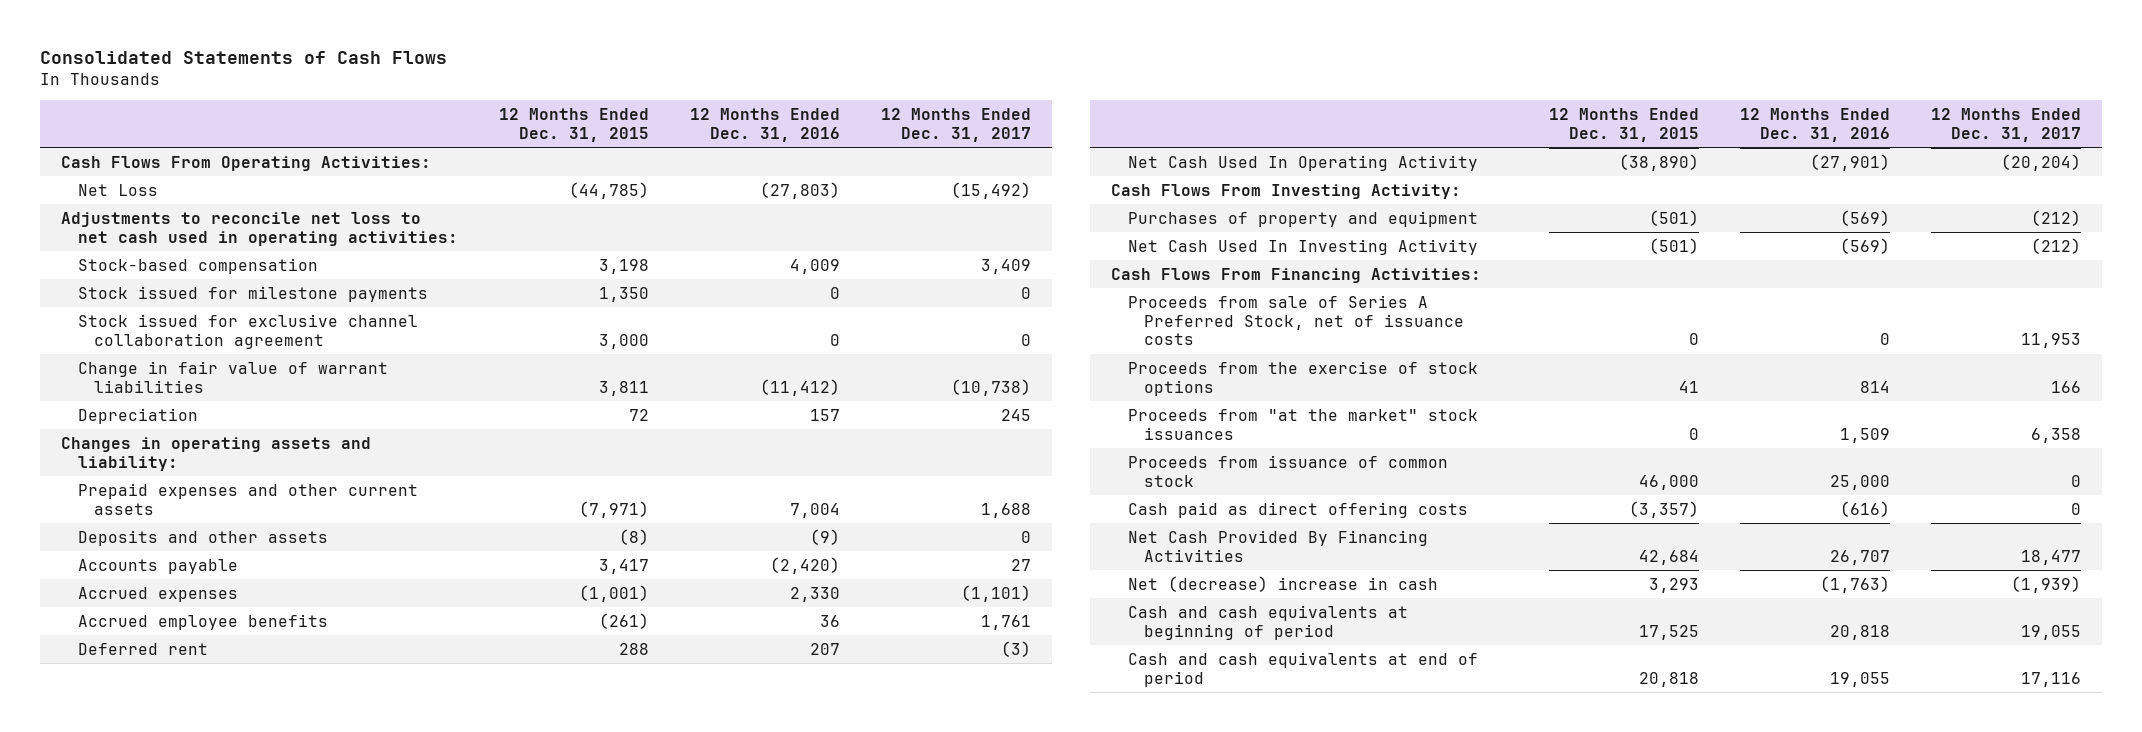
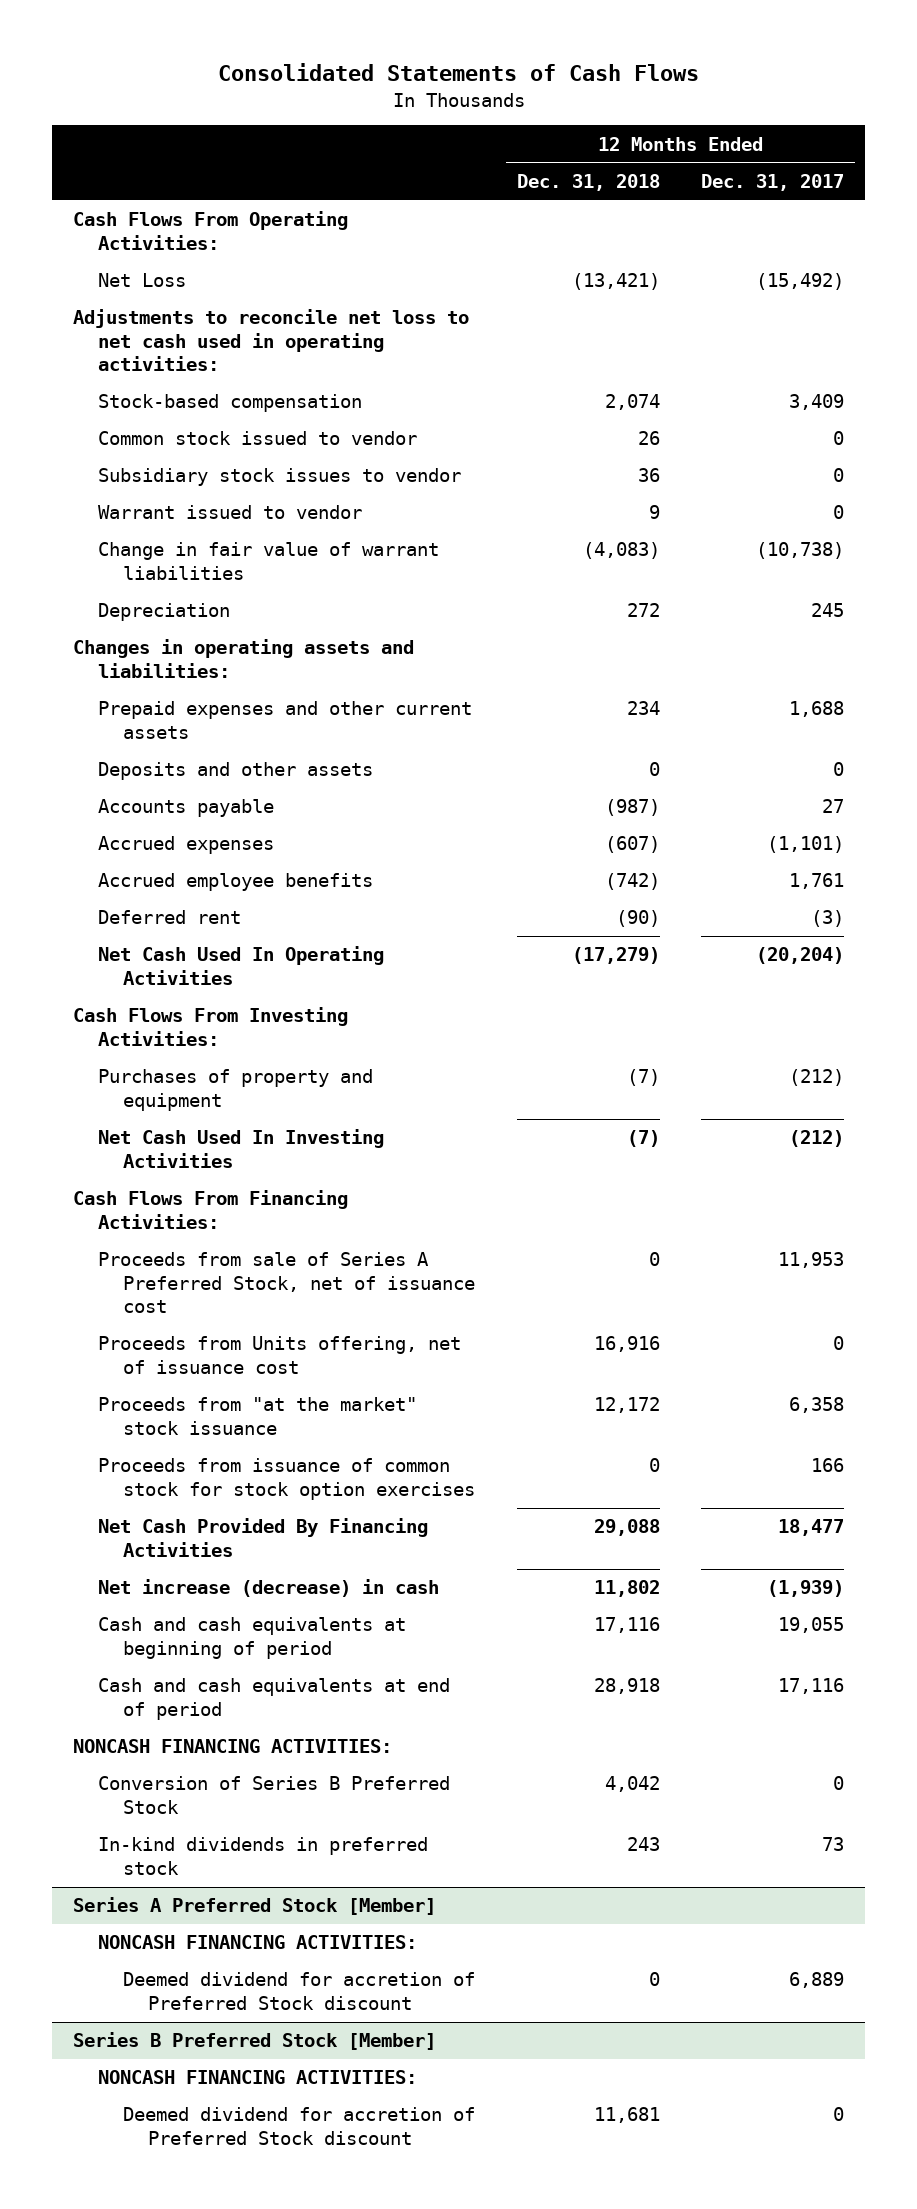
- | 12 Months Ended Dec. 31, 2015 | 12 Months Ended Dec. 31, 2016 | 12 Months Ended Dec. 31, 2017
+ | 12 Months Ended Dec. 31, 2018 | 12 Months Ended Dec. 31, 2017
- Stock issued for milestone payments | 1,350 | 0 | 0
- Stock issued for exclusive channel collaboration agreement | 3,000 | 0 | 0
+ Common stock issued to vendor | 26 | 0
+ Subsidiary stock issues to vendor | 36 | 0
+ Warrant issued to vendor | 9 | 0
- Changes in operating assets and liability:
+ Changes in operating assets and liabilities:
- Net Cash Used In Operating Activity | (38,890) | (27,901) | (20,204)
- Cash Flows From Investing Activity:
+ Net Cash Used In Operating Activities | (17,279) | (20,204)
+ Cash Flows From Investing Activities:
- Net Cash Used In Investing Activity | (501) | (569) | (212)
+ Net Cash Used In Investing Activities | (7) | (212)
- Proceeds from sale of Series A Preferred Stock, net of issuance costs | 0 | 0 | 11,953
- Proceeds from the exercise of stock options | 41 | 814 | 166
- Proceeds from "at the market" stock issuances | 0 | 1,509 | 6,358
- Proceeds from issuance of common stock | 46,000 | 25,000 | 0
- Cash paid as direct offering costs | (3,357) | (616) | 0
+ Proceeds from sale of Series A Preferred Stock, net of issuance cost | 0 | 11,953
+ Proceeds from Units offering, net of issuance cost | 16,916 | 0
+ Proceeds from "at the market" stock issuance | 12,172 | 6,358
+ Proceeds from issuance of common stock for stock option exercises | 0 | 166
- Net (decrease) increase in cash | 3,293 | (1,763) | (1,939)
+ Net increase (decrease) in cash | 11,802 | (1,939)
+ NONCASH FINANCING ACTIVITIES:
+ Conversion of Series B Preferred Stock | 4,042 | 0
+ In-kind dividends in preferred stock | 243 | 73
+ Series A Preferred Stock [Member]
+ NONCASH FINANCING ACTIVITIES:
+ Deemed dividend for accretion of Preferred Stock discount | 0 | 6,889
+ Series B Preferred Stock [Member]
+ NONCASH FINANCING ACTIVITIES:
+ Deemed dividend for accretion of Preferred Stock discount | 11,681 | 0

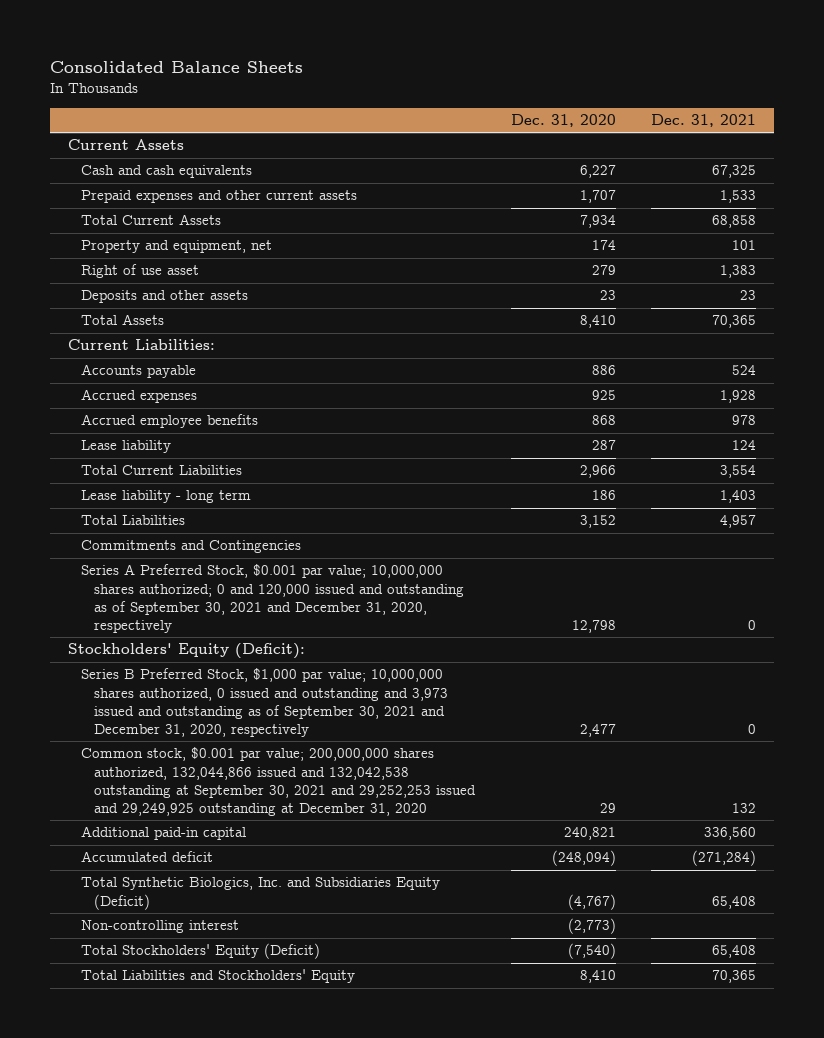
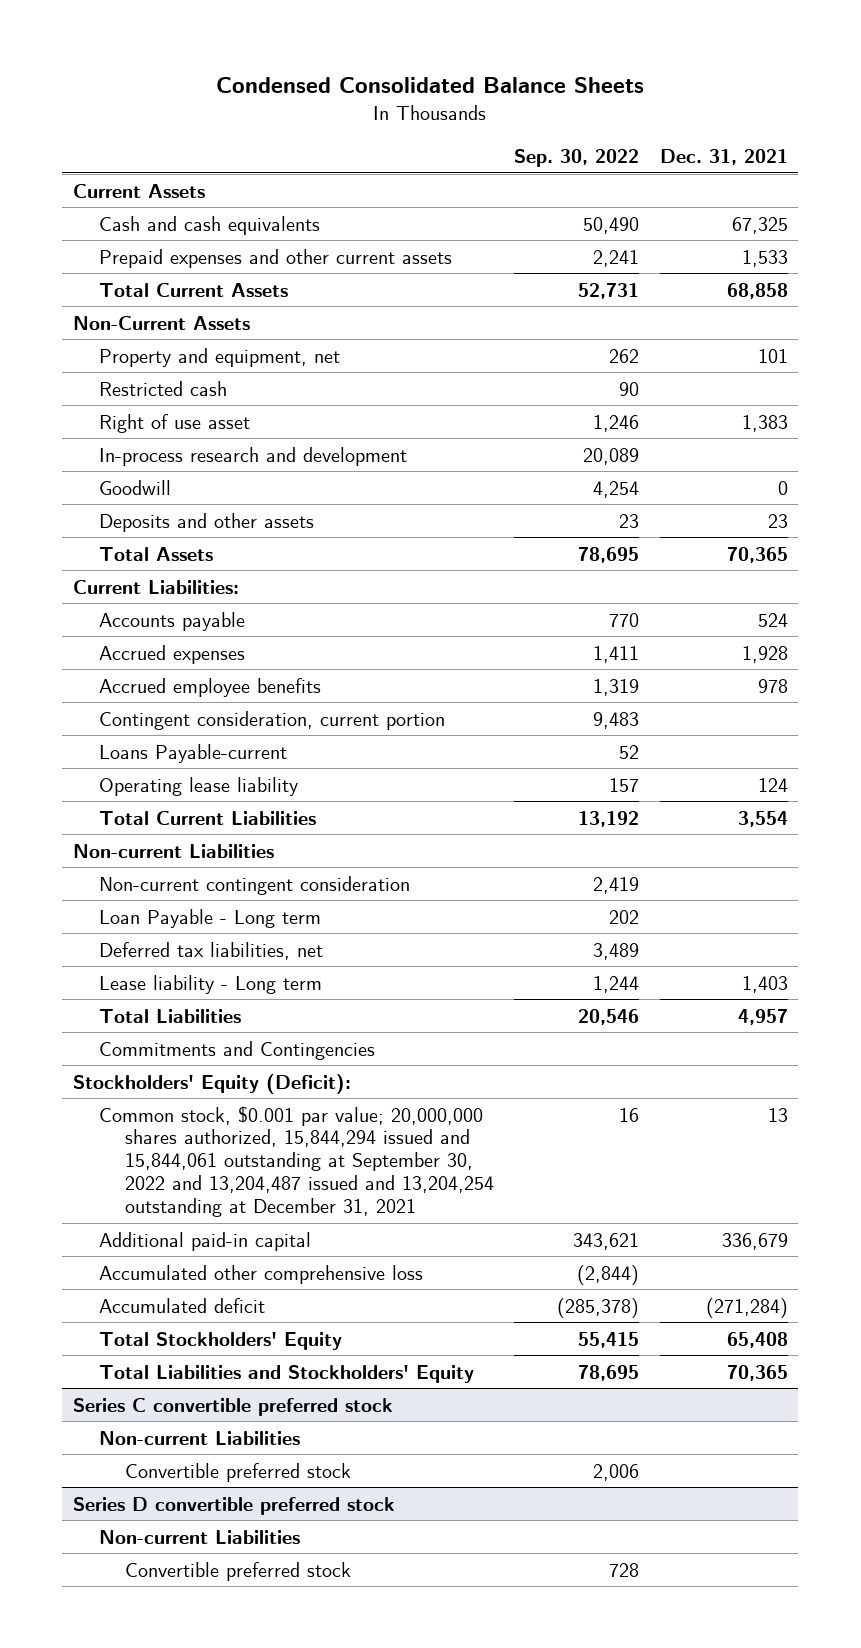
- Consolidated Balance Sheets
+ Condensed Consolidated Balance Sheets
- | Dec. 31, 2020 | Dec. 31, 2021
+ | Sep. 30, 2022 | Dec. 31, 2021
+ Non-Current Assets
+ Restricted cash | 90 |
+ In-process research and development | 20,089 |
+ Goodwill | 4,254 | 0
- Lease liability | 287 | 124
+ Contingent consideration, current portion | 9,483 |
+ Loans Payable-current | 52 |
+ Operating lease liability | 157 | 124
- Lease liability - long term | 186 | 1,403
+ Non-current Liabilities
+ Non-current contingent consideration | 2,419 |
+ Loan Payable - Long term | 202 |
+ Deferred tax liabilities, net | 3,489 |
+ Lease liability - Long term | 1,244 | 1,403
- Series A Preferred Stock, $0.001 par value; 10,000,000 shares authorized; 0 and 120,000 issued and outstanding as of September 30, 2021 and December 31, 2020, respectively | 12,798 | 0
- Series B Preferred Stock, $1,000 par value; 10,000,000 shares authorized, 0 issued and outstanding and 3,973 issued and outstanding as of September 30, 2021 and December 31, 2020, respectively | 2,477 | 0
- Common stock, $0.001 par value; 200,000,000 shares authorized, 132,044,866 issued and 132,042,538 outstanding at September 30, 2021 and 29,252,253 issued and 29,249,925 outstanding at December 31, 2020 | 29 | 132
- Additional paid-in capital | 240,821 | 336,560
+ Common stock, $0.001 par value; 20,000,000 shares authorized, 15,844,294 issued and 15,844,061 outstanding at September 30, 2022 and 13,204,487 issued and 13,204,254 outstanding at December 31, 2021 | 16 | 13
+ Additional paid-in capital | 343,621 | 336,679
+ Accumulated other comprehensive loss | (2,844) |
- Total Synthetic Biologics, Inc. and Subsidiaries Equity (Deficit) | (4,767) | 65,408
- Non-controlling interest | (2,773) |
- Total Stockholders' Equity (Deficit) | (7,540) | 65,408
+ Total Stockholders' Equity | 55,415 | 65,408
+ Series C convertible preferred stock
+ Non-current Liabilities
+ Convertible preferred stock | 2,006 |
+ Series D convertible preferred stock
+ Non-current Liabilities
+ Convertible preferred stock | 728 |

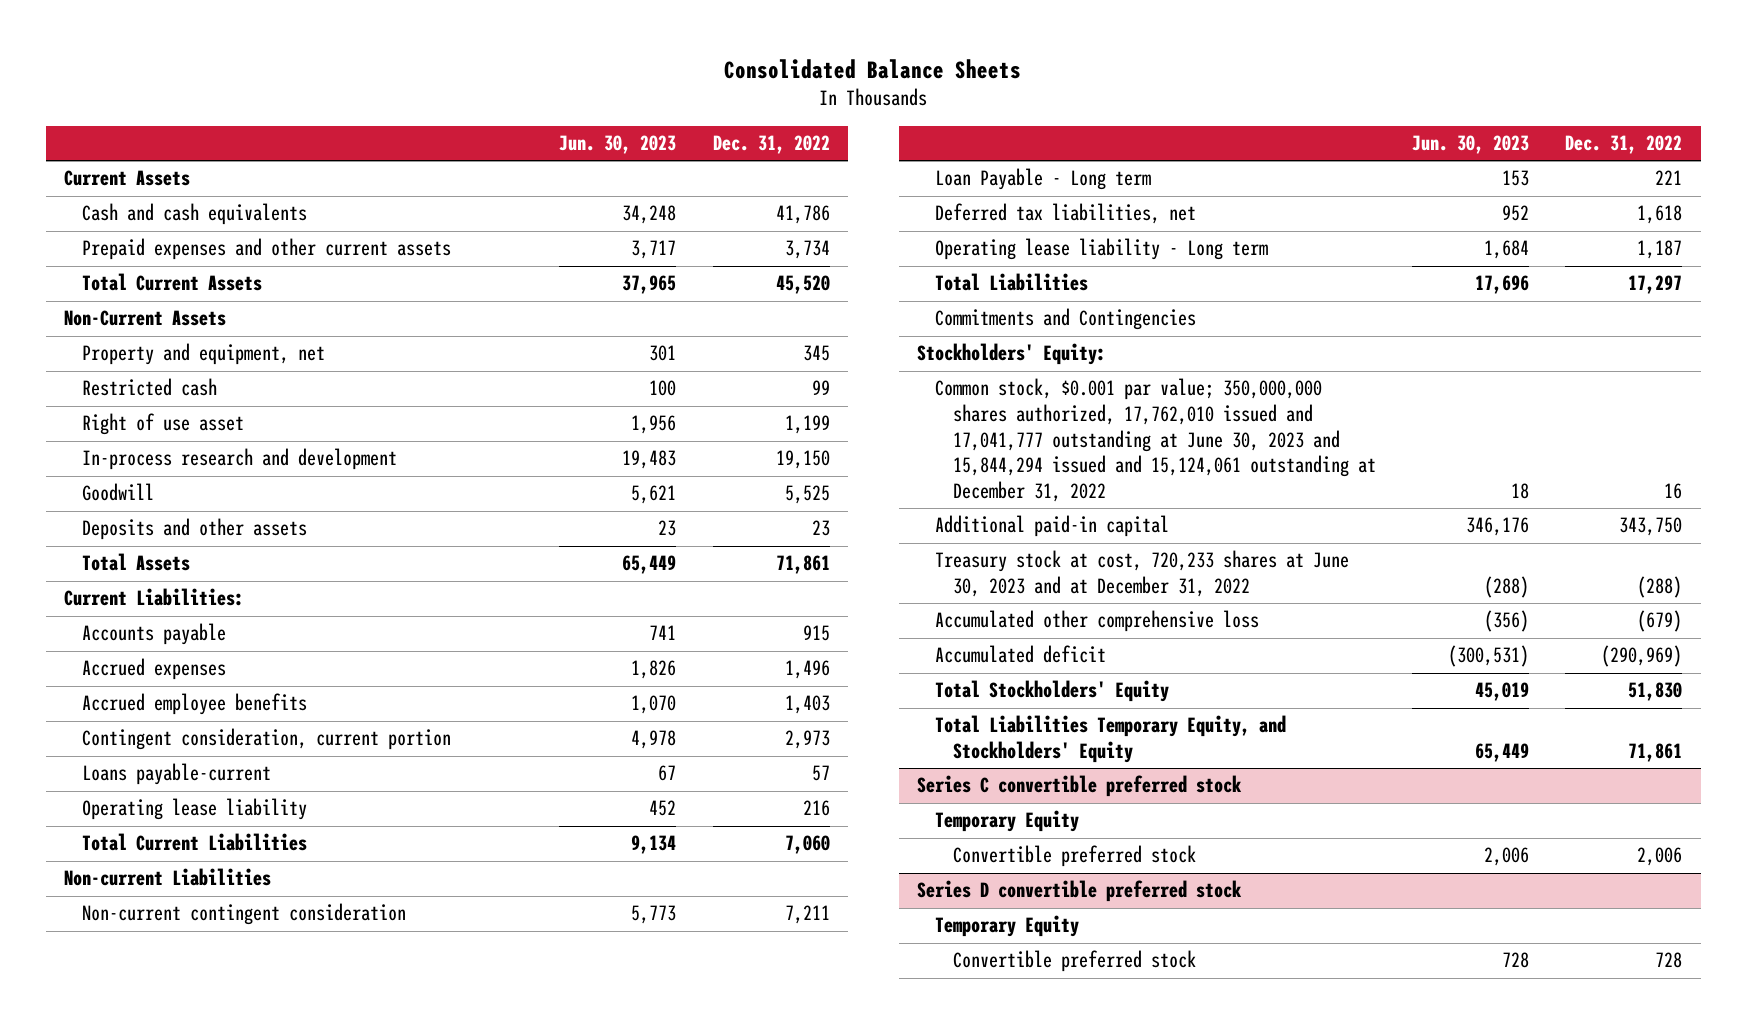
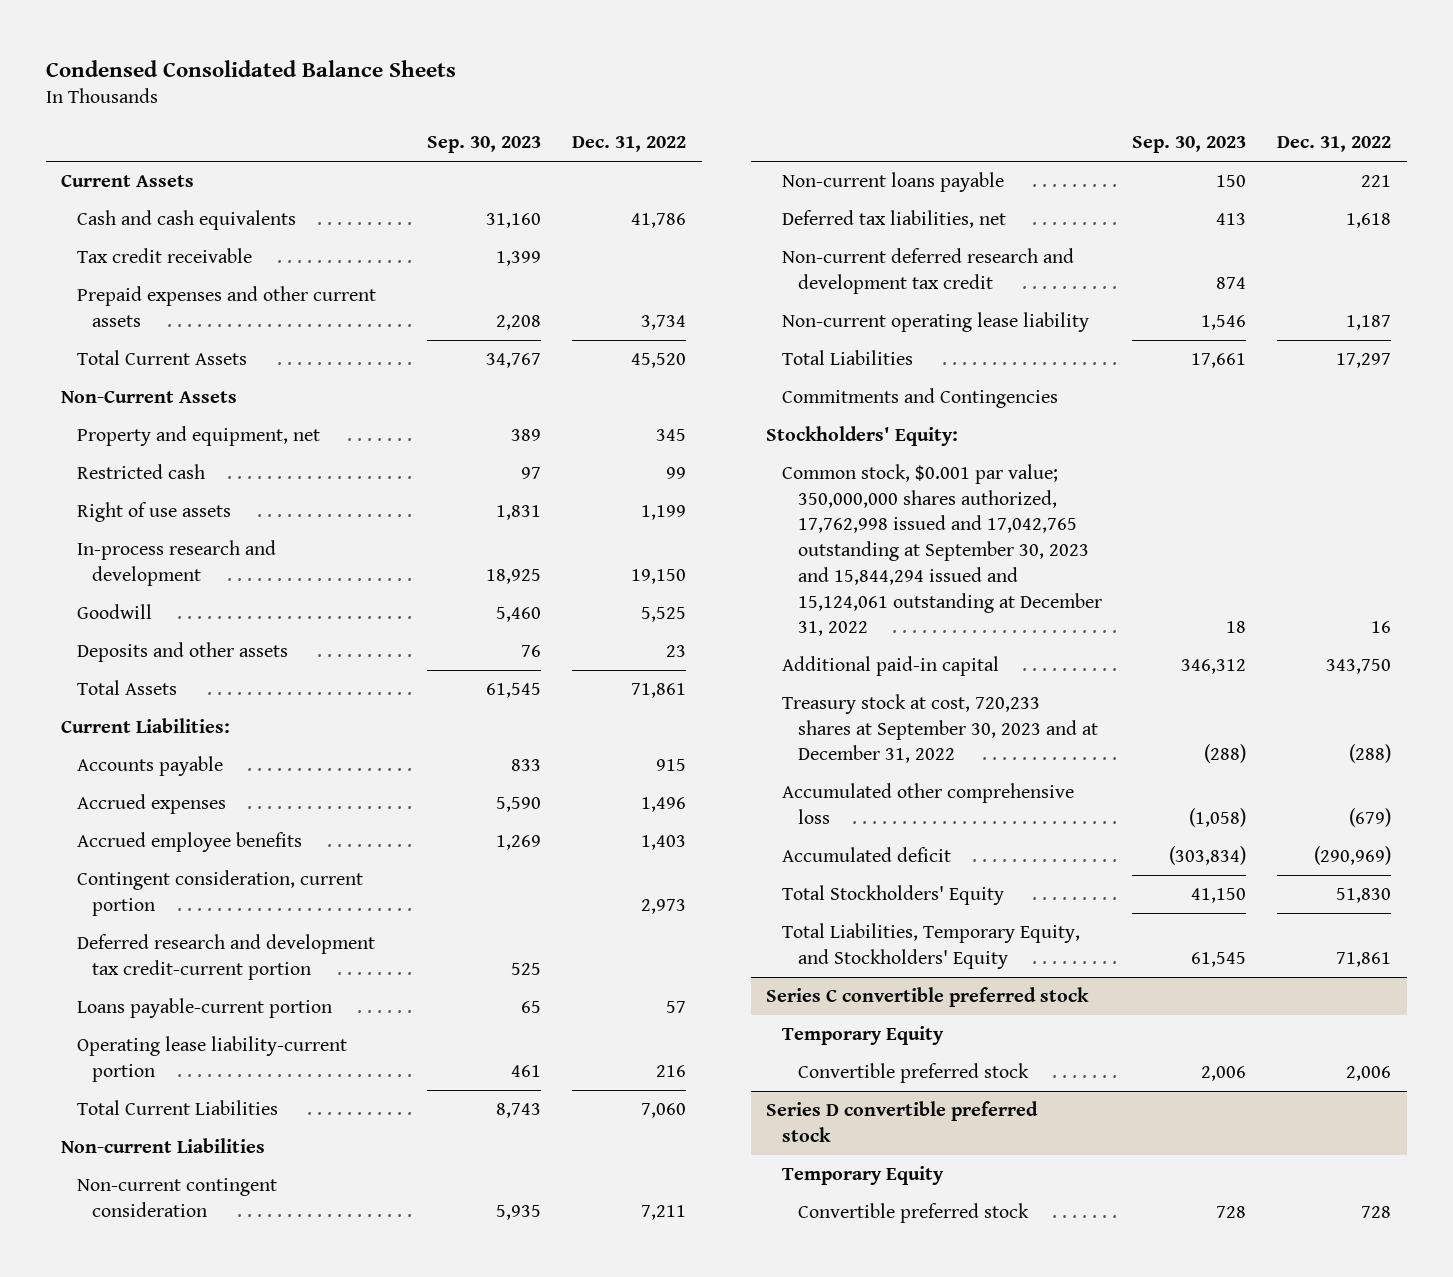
- Consolidated Balance Sheets
+ Condensed Consolidated Balance Sheets
- | Jun. 30, 2023 | Dec. 31, 2022
+ | Sep. 30, 2023 | Dec. 31, 2022
+ Tax credit receivable | 1,399 |
- Right of use asset | 1,956 | 1,199
+ Right of use assets | 1,831 | 1,199
- Loans payable-current | 67 | 57
- Operating lease liability | 452 | 216
+ Deferred research and development tax credit-current portion | 525 |
+ Loans payable-current portion | 65 | 57
+ Operating lease liability-current portion | 461 | 216
- Loan Payable - Long term | 153 | 221
+ Non-current loans payable | 150 | 221
- Operating lease liability - Long term | 1,684 | 1,187
+ Non-current deferred research and development tax credit | 874 |
+ Non-current operating lease liability | 1,546 | 1,187
- Common stock, $0.001 par value; 350,000,000 shares authorized, 17,762,010 issued and 17,041,777 outstanding at June 30, 2023 and 15,844,294 issued and 15,124,061 outstanding at December 31, 2022 | 18 | 16
+ Common stock, $0.001 par value; 350,000,000 shares authorized, 17,762,998 issued and 17,042,765 outstanding at September 30, 2023 and 15,844,294 issued and 15,124,061 outstanding at December 31, 2022 | 18 | 16
- Treasury stock at cost, 720,233 shares at June 30, 2023 and at December 31, 2022 | (288) | (288)
+ Treasury stock at cost, 720,233 shares at September 30, 2023 and at December 31, 2022 | (288) | (288)
- Total Liabilities Temporary Equity, and Stockholders' Equity | 65,449 | 71,861
+ Total Liabilities, Temporary Equity, and Stockholders' Equity | 61,545 | 71,861

